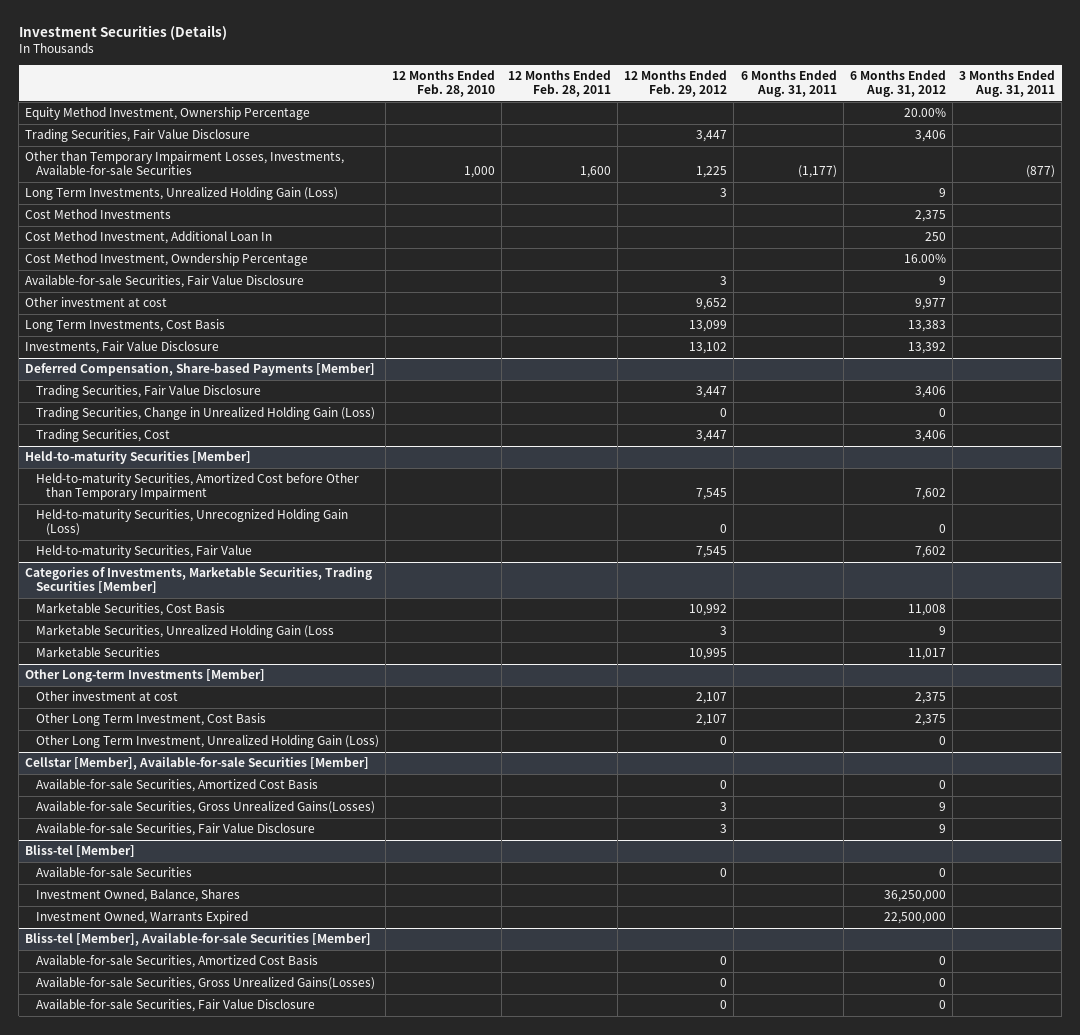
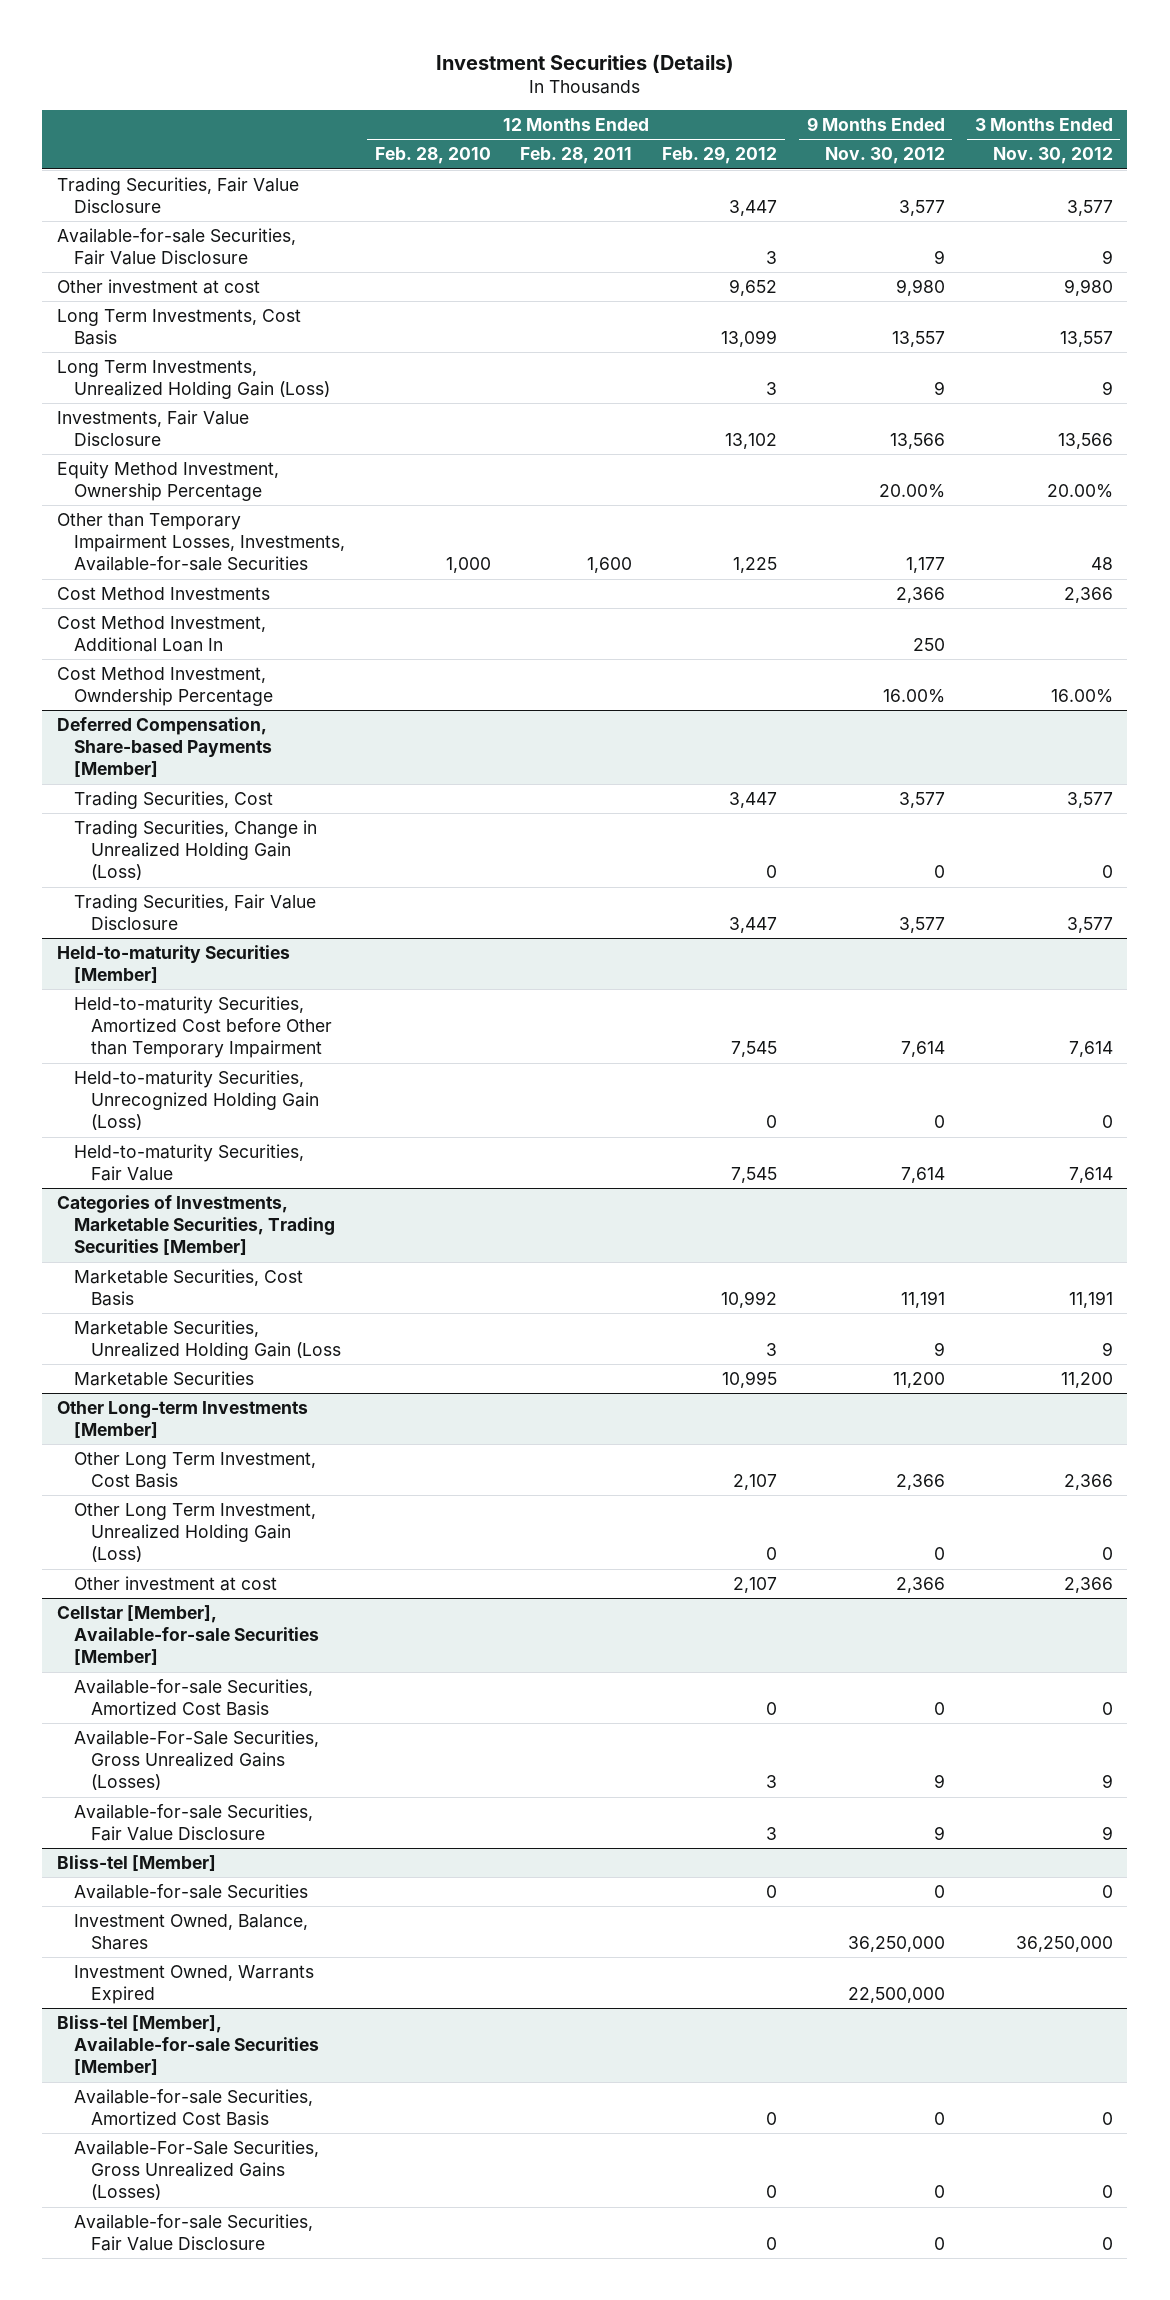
- | 12 Months Ended Feb. 28, 2010 | 12 Months Ended Feb. 28, 2011 | 12 Months Ended Feb. 29, 2012 | 6 Months Ended Aug. 31, 2011 | 6 Months Ended Aug. 31, 2012 | 3 Months Ended Aug. 31, 2011
+ | 12 Months Ended Feb. 28, 2010 | 12 Months Ended Feb. 28, 2011 | 12 Months Ended Feb. 29, 2012 | 9 Months Ended Nov. 30, 2012 | 3 Months Ended Nov. 30, 2012
moved down: Long Term Investments, Unrealized Holding Gain (Loss) | | | 3 | 9 | 9
moved down: Equity Method Investment, Ownership Percentage | | | | 20.00% | 20.00%
moved down: Other than Temporary Impairment Losses, Investments, Available-for-sale Securities | 1,000 | 1,600 | 1,225 | 1,177 | 48
moved down: Cost Method Investments | | | | 2,366 | 2,366
moved down: Cost Method Investment, Additional Loan In | | | | 250 |
moved down: Cost Method Investment, Owndership Percentage | | | | 16.00% | 16.00%
@ Deferred Compensation, Share-based Payments [Member]
moved down: Trading Securities, Change in Unrealized Holding Gain (Loss) | | | 0 | 0 | 0
moved down: Trading Securities, Fair Value Disclosure | | | 3,447 | 3,577 | 3,577
@ Other Long-term Investments [Member]
moved down: Other investment at cost | | | 2,107 | 2,366 | 2,366
@ Cellstar [Member], Available-for-sale Securities [Member]
- Available-for-sale Securities, Gross Unrealized Gains(Losses) | | | 3 | | 9 |
+ Available-For-Sale Securities, Gross Unrealized Gains (Losses) | | | 3 | 9 | 9
@ Bliss-tel [Member], Available-for-sale Securities [Member]
- Available-for-sale Securities, Gross Unrealized Gains(Losses) | | | 0 | | 0 |
+ Available-For-Sale Securities, Gross Unrealized Gains (Losses) | | | 0 | 0 | 0

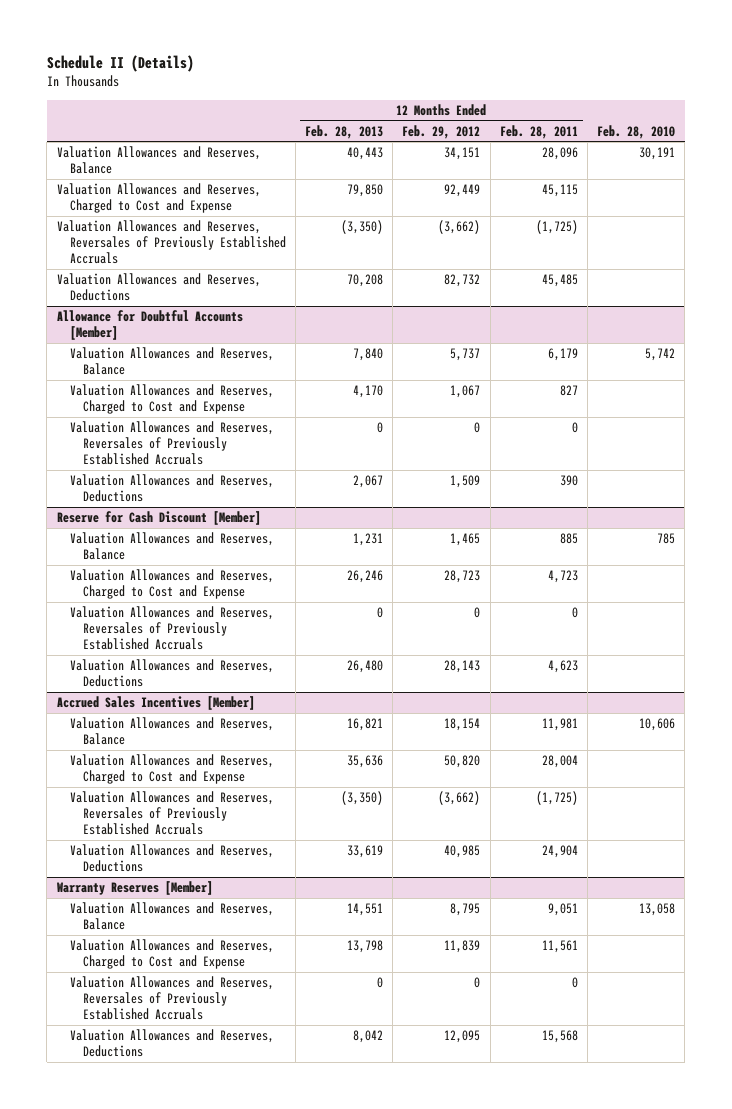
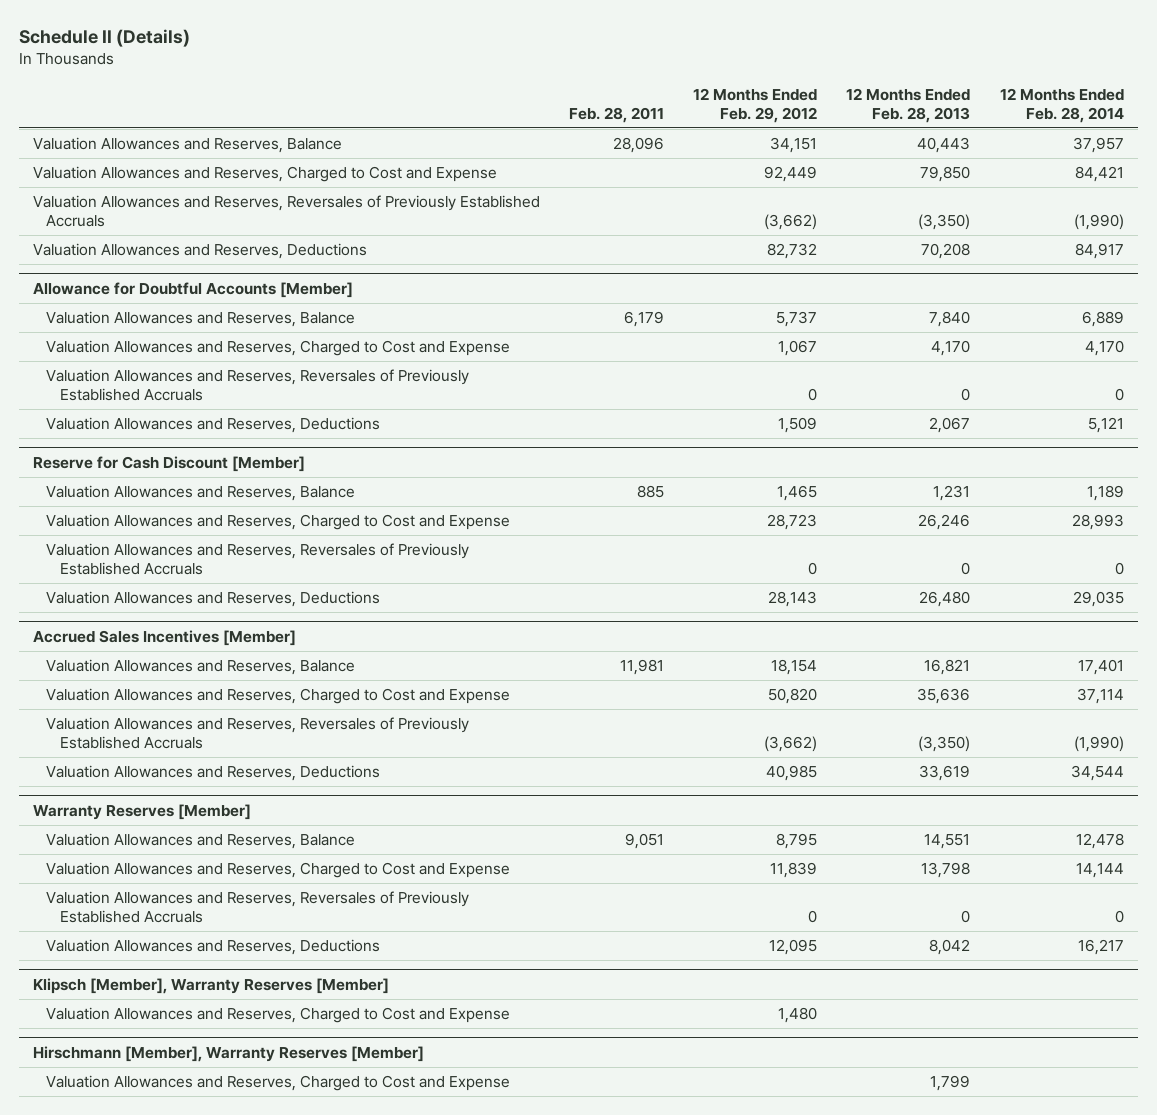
- | 12 Months Ended Feb. 28, 2013 | 12 Months Ended Feb. 29, 2012 | 12 Months Ended Feb. 28, 2011 | Feb. 28, 2010
+ | Feb. 28, 2011 | 12 Months Ended Feb. 29, 2012 | 12 Months Ended Feb. 28, 2013 | 12 Months Ended Feb. 28, 2014
+ Klipsch [Member], Warranty Reserves [Member]
+ Valuation Allowances and Reserves, Charged to Cost and Expense | | 1,480 | |
+ Hirschmann [Member], Warranty Reserves [Member]
+ Valuation Allowances and Reserves, Charged to Cost and Expense | | | 1,799 |

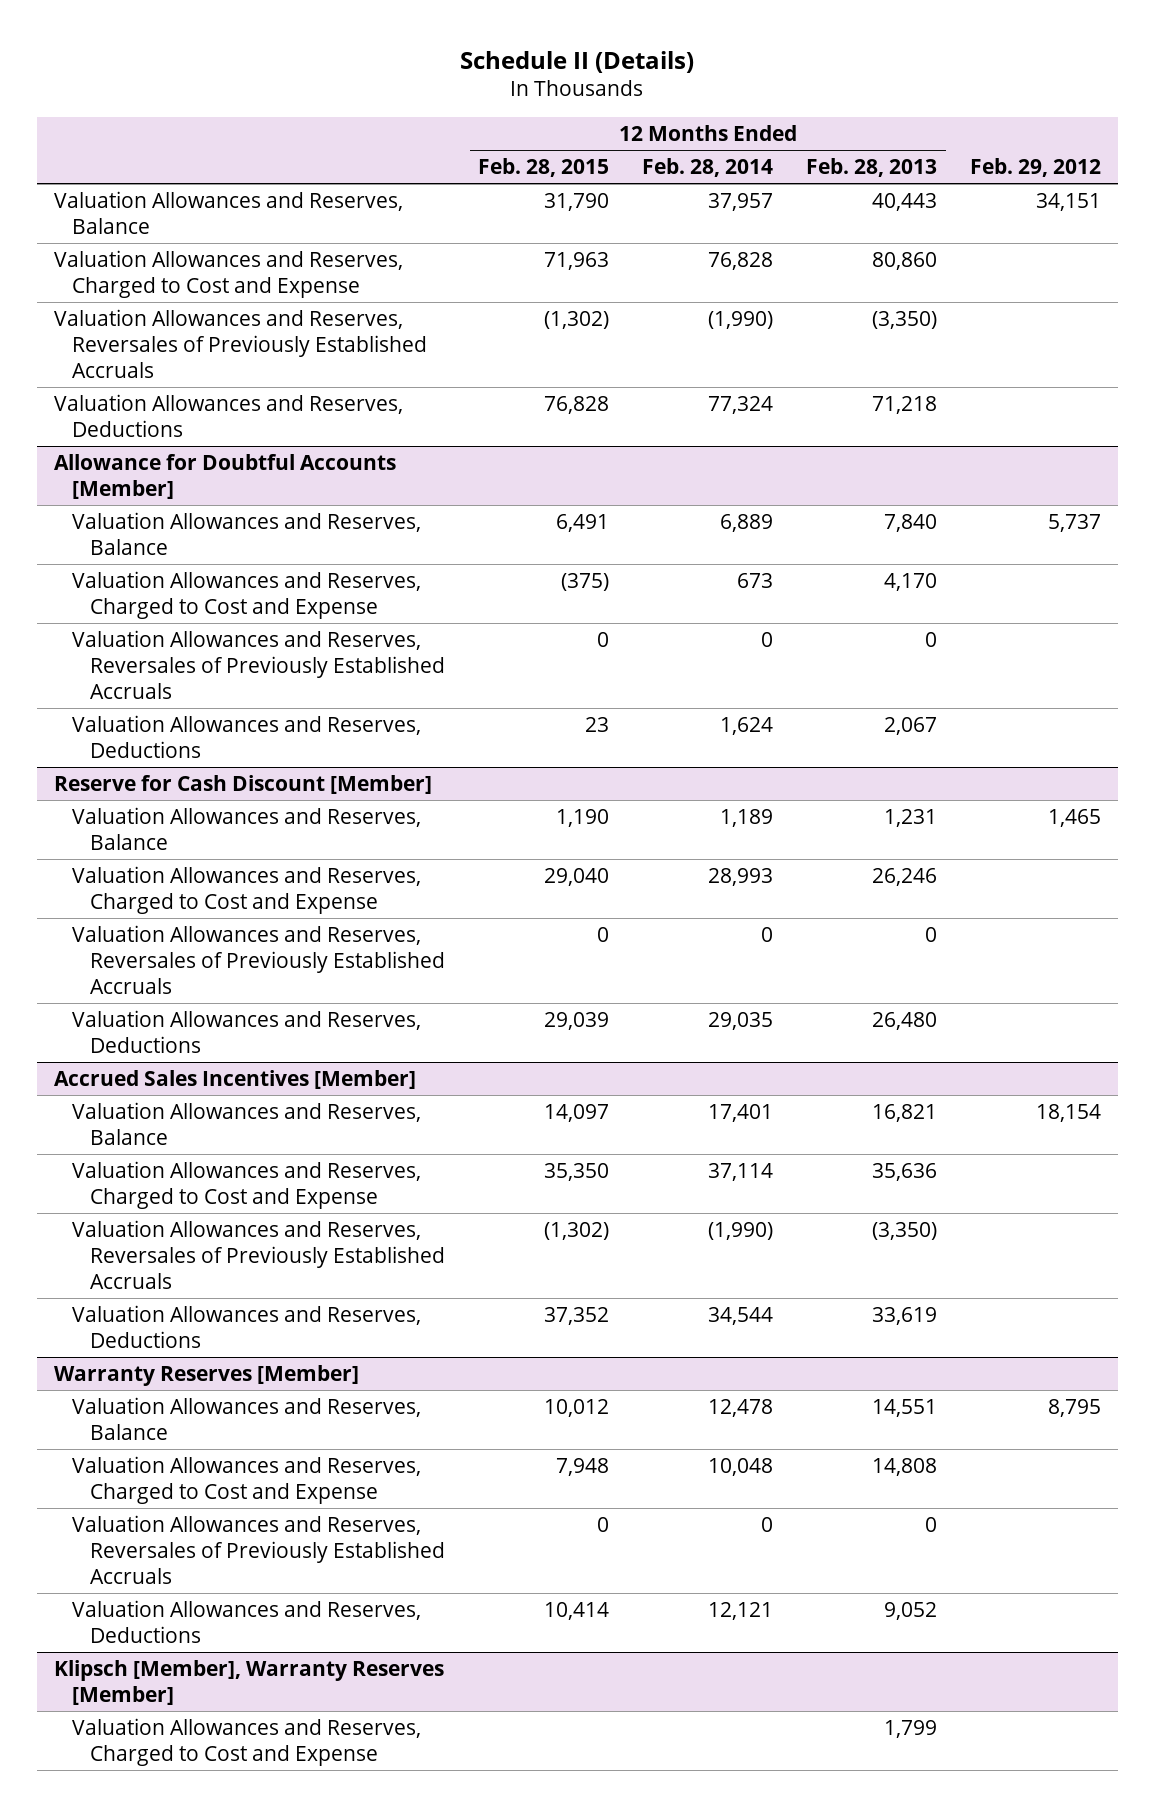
- | Feb. 28, 2011 | 12 Months Ended Feb. 29, 2012 | 12 Months Ended Feb. 28, 2013 | 12 Months Ended Feb. 28, 2014
+ | 12 Months Ended Feb. 28, 2015 | 12 Months Ended Feb. 28, 2014 | 12 Months Ended Feb. 28, 2013 | Feb. 29, 2012
- Valuation Allowances and Reserves, Charged to Cost and Expense | | 92,449 | 79,850 | 84,421
+ Valuation Allowances and Reserves, Charged to Cost and Expense | 71,963 | 76,828 | 80,860 |
- Valuation Allowances and Reserves, Deductions | | 82,732 | 70,208 | 84,917
+ Valuation Allowances and Reserves, Deductions | 76,828 | 77,324 | 71,218 |
@ Allowance for Doubtful Accounts [Member]
- Valuation Allowances and Reserves, Charged to Cost and Expense | | 1,067 | 4,170 | 4,170
+ Valuation Allowances and Reserves, Charged to Cost and Expense | (375) | 673 | 4,170 |
- Valuation Allowances and Reserves, Deductions | | 1,509 | 2,067 | 5,121
+ Valuation Allowances and Reserves, Deductions | 23 | 1,624 | 2,067 |
@ Warranty Reserves [Member]
- Valuation Allowances and Reserves, Charged to Cost and Expense | | 11,839 | 13,798 | 14,144
+ Valuation Allowances and Reserves, Charged to Cost and Expense | 7,948 | 10,048 | 14,808 |
- Valuation Allowances and Reserves, Deductions | | 12,095 | 8,042 | 16,217
+ Valuation Allowances and Reserves, Deductions | 10,414 | 12,121 | 9,052 |
@ Klipsch [Member], Warranty Reserves [Member]
- Valuation Allowances and Reserves, Charged to Cost and Expense | | 1,480 | |
- Hirschmann [Member], Warranty Reserves [Member]

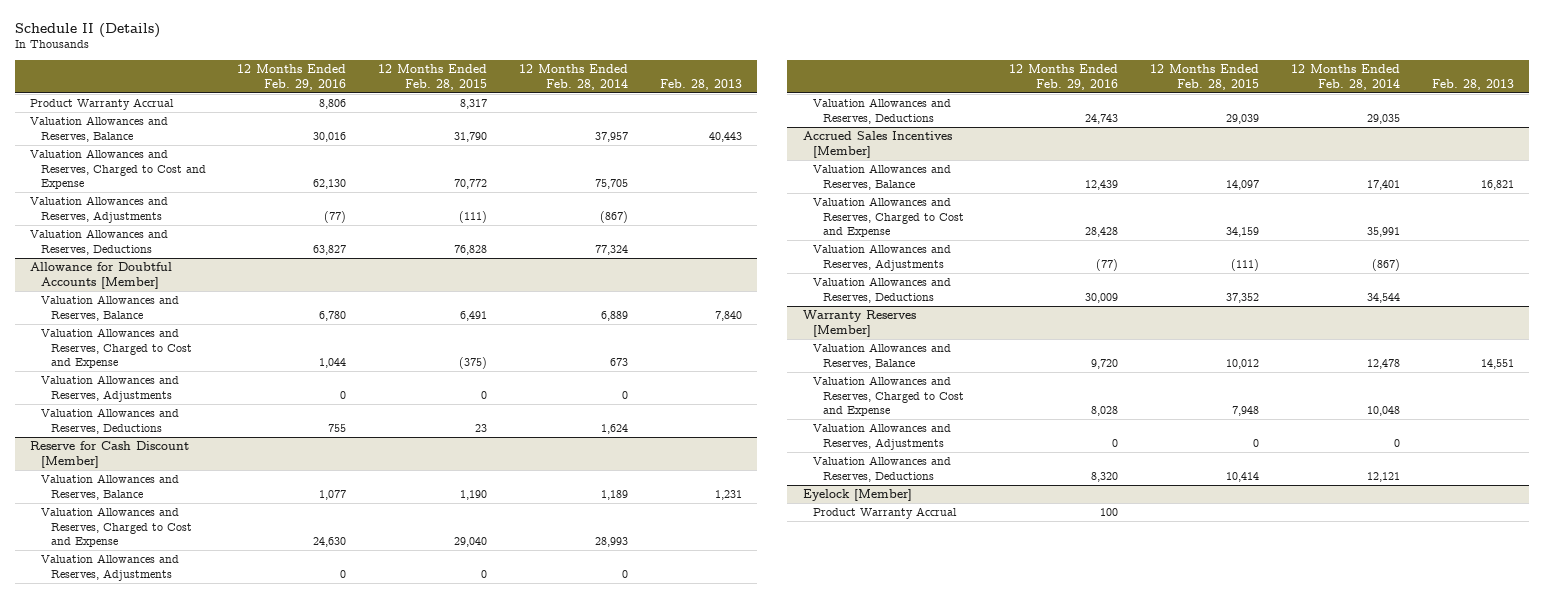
- | 12 Months Ended Feb. 28, 2015 | 12 Months Ended Feb. 28, 2014 | 12 Months Ended Feb. 28, 2013 | Feb. 29, 2012
+ | 12 Months Ended Feb. 29, 2016 | 12 Months Ended Feb. 28, 2015 | 12 Months Ended Feb. 28, 2014 | Feb. 28, 2013
+ Product Warranty Accrual | 8,806 | 8,317 | |
- Valuation Allowances and Reserves, Charged to Cost and Expense | 71,963 | 76,828 | 80,860 |
- Valuation Allowances and Reserves, Reversales of Previously Established Accruals | (1,302) | (1,990) | (3,350) |
+ Valuation Allowances and Reserves, Charged to Cost and Expense | 62,130 | 70,772 | 75,705 |
+ Valuation Allowances and Reserves, Adjustments | (77) | (111) | (867) |
@ Allowance for Doubtful Accounts [Member]
- Valuation Allowances and Reserves, Reversales of Previously Established Accruals | 0 | 0 | 0 |
+ Valuation Allowances and Reserves, Adjustments | 0 | 0 | 0 |
@ Reserve for Cash Discount [Member]
- Valuation Allowances and Reserves, Reversales of Previously Established Accruals | 0 | 0 | 0 |
+ Valuation Allowances and Reserves, Adjustments | 0 | 0 | 0 |
@ Accrued Sales Incentives [Member]
- Valuation Allowances and Reserves, Charged to Cost and Expense | 35,350 | 37,114 | 35,636 |
- Valuation Allowances and Reserves, Reversales of Previously Established Accruals | (1,302) | (1,990) | (3,350) |
+ Valuation Allowances and Reserves, Charged to Cost and Expense | 28,428 | 34,159 | 35,991 |
+ Valuation Allowances and Reserves, Adjustments | (77) | (111) | (867) |
@ Warranty Reserves [Member]
- Valuation Allowances and Reserves, Reversales of Previously Established Accruals | 0 | 0 | 0 |
+ Valuation Allowances and Reserves, Adjustments | 0 | 0 | 0 |
- Klipsch [Member], Warranty Reserves [Member]
- Valuation Allowances and Reserves, Charged to Cost and Expense | | | 1,799 |
+ Eyelock [Member]
+ Product Warranty Accrual | 100 | | |

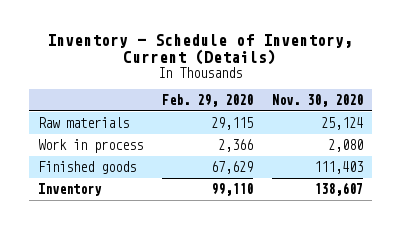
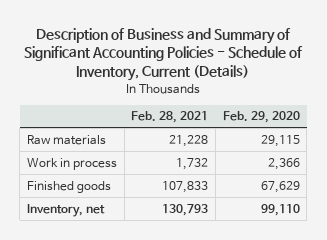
- Inventory - Schedule of Inventory, Current (Details)
+ Description of Business and Summary of Significant Accounting Policies - Schedule of Inventory, Current (Details)
- | Feb. 29, 2020 | Nov. 30, 2020
+ | Feb. 28, 2021 | Feb. 29, 2020
- Inventory | 99,110 | 138,607
+ Inventory, net | 130,793 | 99,110

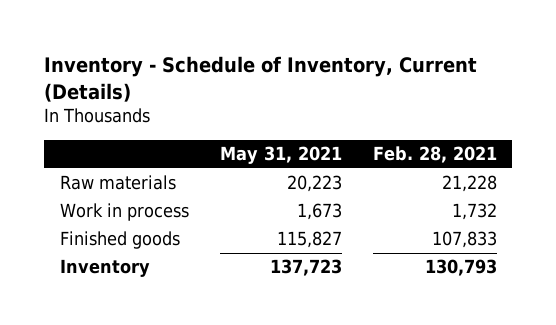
- Description of Business and Summary of Significant Accounting Policies - Schedule of Inventory, Current (Details)
+ Inventory - Schedule of Inventory, Current (Details)
- | Feb. 28, 2021 | Feb. 29, 2020
+ | May 31, 2021 | Feb. 28, 2021
- Inventory, net | 130,793 | 99,110
+ Inventory | 137,723 | 130,793

